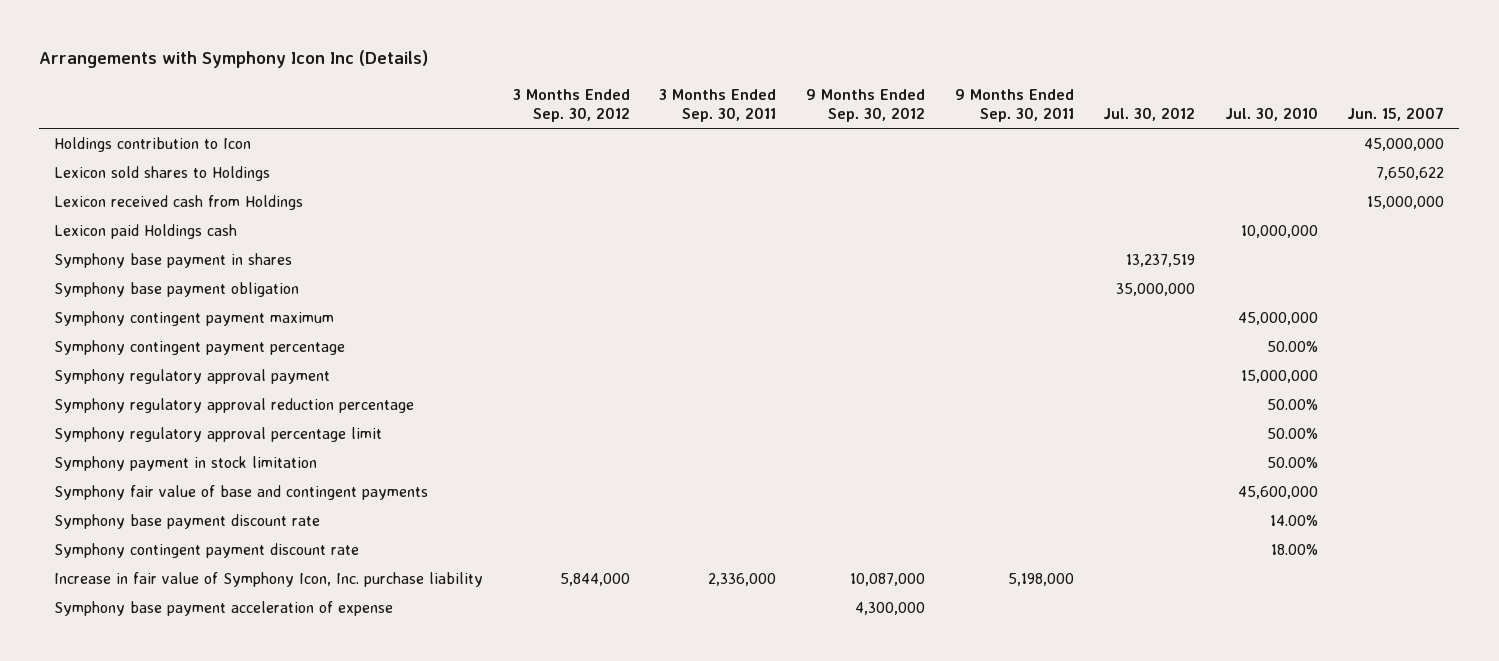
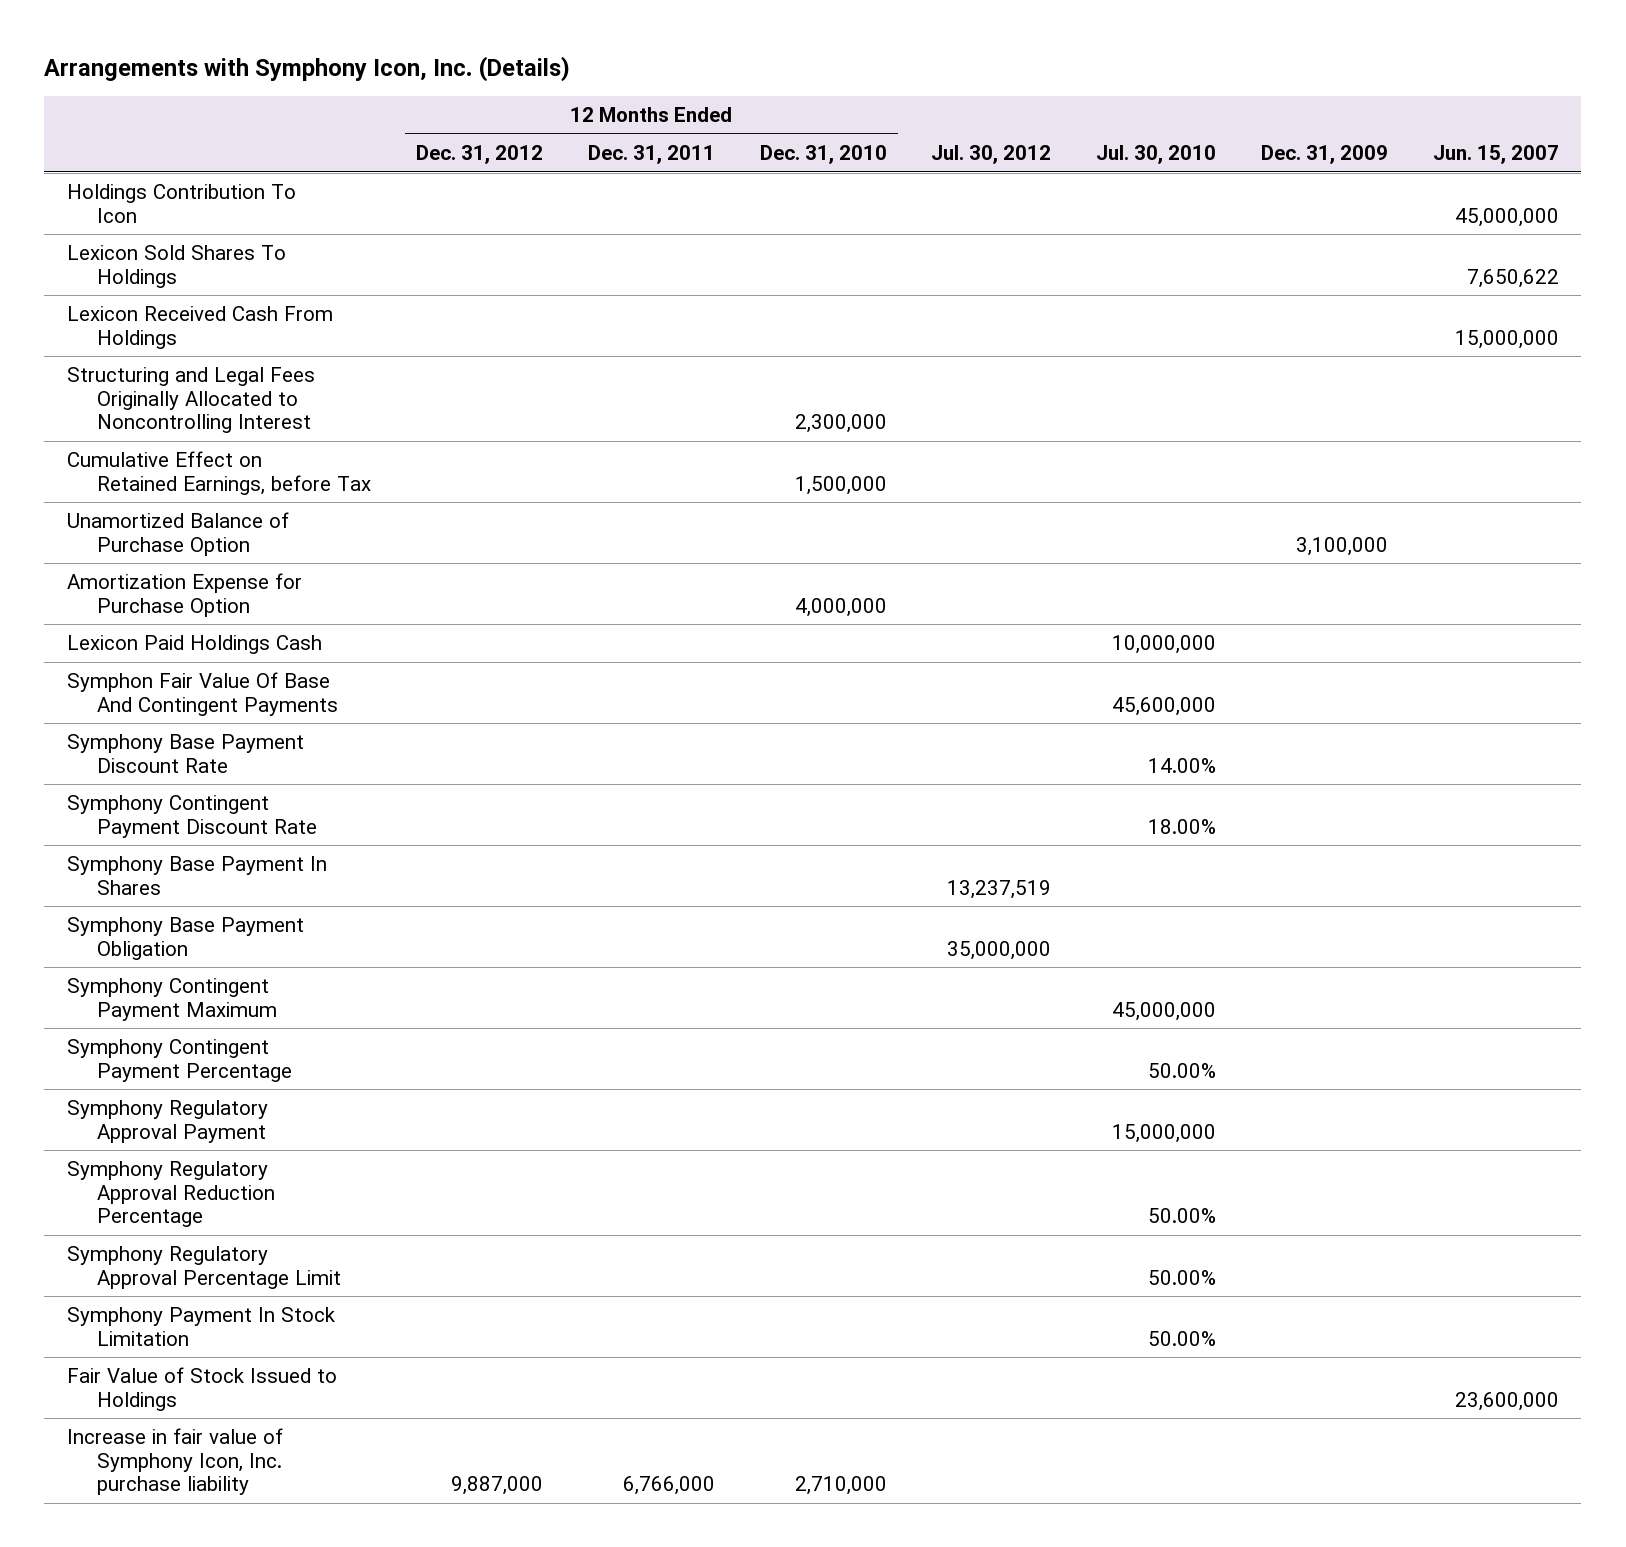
- Arrangements with Symphony Icon Inc (Details)
+ Arrangements with Symphony Icon, Inc. (Details)
- | 3 Months Ended Sep. 30, 2012 | 3 Months Ended Sep. 30, 2011 | 9 Months Ended Sep. 30, 2012 | 9 Months Ended Sep. 30, 2011 | Jul. 30, 2012 | Jul. 30, 2010 | Jun. 15, 2007
+ | 12 Months Ended Dec. 31, 2012 | 12 Months Ended Dec. 31, 2011 | 12 Months Ended Dec. 31, 2010 | Jul. 30, 2012 | Jul. 30, 2010 | Dec. 31, 2009 | Jun. 15, 2007
- Holdings contribution to Icon | | | | | | | 45,000,000
- Lexicon sold shares to Holdings | | | | | | | 7,650,622
- Lexicon received cash from Holdings | | | | | | | 15,000,000
- Lexicon paid Holdings cash | | | | | | 10,000,000 |
- Symphony base payment in shares | | | | | 13,237,519 | |
- Symphony base payment obligation | | | | | 35,000,000 | |
- Symphony contingent payment maximum | | | | | | 45,000,000 |
- Symphony contingent payment percentage | | | | | | 50.00% |
- Symphony regulatory approval payment | | | | | | 15,000,000 |
- Symphony regulatory approval reduction percentage | | | | | | 50.00% |
- Symphony regulatory approval percentage limit | | | | | | 50.00% |
- Symphony payment in stock limitation | | | | | | 50.00% |
- Symphony fair value of base and contingent payments | | | | | | 45,600,000 |
- Symphony base payment discount rate | | | | | | 14.00% |
- Symphony contingent payment discount rate | | | | | | 18.00% |
+ Holdings Contribution To Icon | | | | | | | 45,000,000
+ Lexicon Sold Shares To Holdings | | | | | | | 7,650,622
+ Lexicon Received Cash From Holdings | | | | | | | 15,000,000
+ Structuring and Legal Fees Originally Allocated to Noncontrolling Interest | | | 2,300,000 | | | |
+ Cumulative Effect on Retained Earnings, before Tax | | | 1,500,000 | | | |
+ Unamortized Balance of Purchase Option | | | | | | 3,100,000 |
+ Amortization Expense for Purchase Option | | | 4,000,000 | | | |
+ Lexicon Paid Holdings Cash | | | | | 10,000,000 | |
+ Symphon Fair Value Of Base And Contingent Payments | | | | | 45,600,000 | |
+ Symphony Base Payment Discount Rate | | | | | 14.00% | |
+ Symphony Contingent Payment Discount Rate | | | | | 18.00% | |
+ Symphony Base Payment In Shares | | | | 13,237,519 | | |
+ Symphony Base Payment Obligation | | | | 35,000,000 | | |
+ Symphony Contingent Payment Maximum | | | | | 45,000,000 | |
+ Symphony Contingent Payment Percentage | | | | | 50.00% | |
+ Symphony Regulatory Approval Payment | | | | | 15,000,000 | |
+ Symphony Regulatory Approval Reduction Percentage | | | | | 50.00% | |
+ Symphony Regulatory Approval Percentage Limit | | | | | 50.00% | |
+ Symphony Payment In Stock Limitation | | | | | 50.00% | |
+ Fair Value of Stock Issued to Holdings | | | | | | | 23,600,000
- Symphony base payment acceleration of expense | | | 4,300,000 | | | |

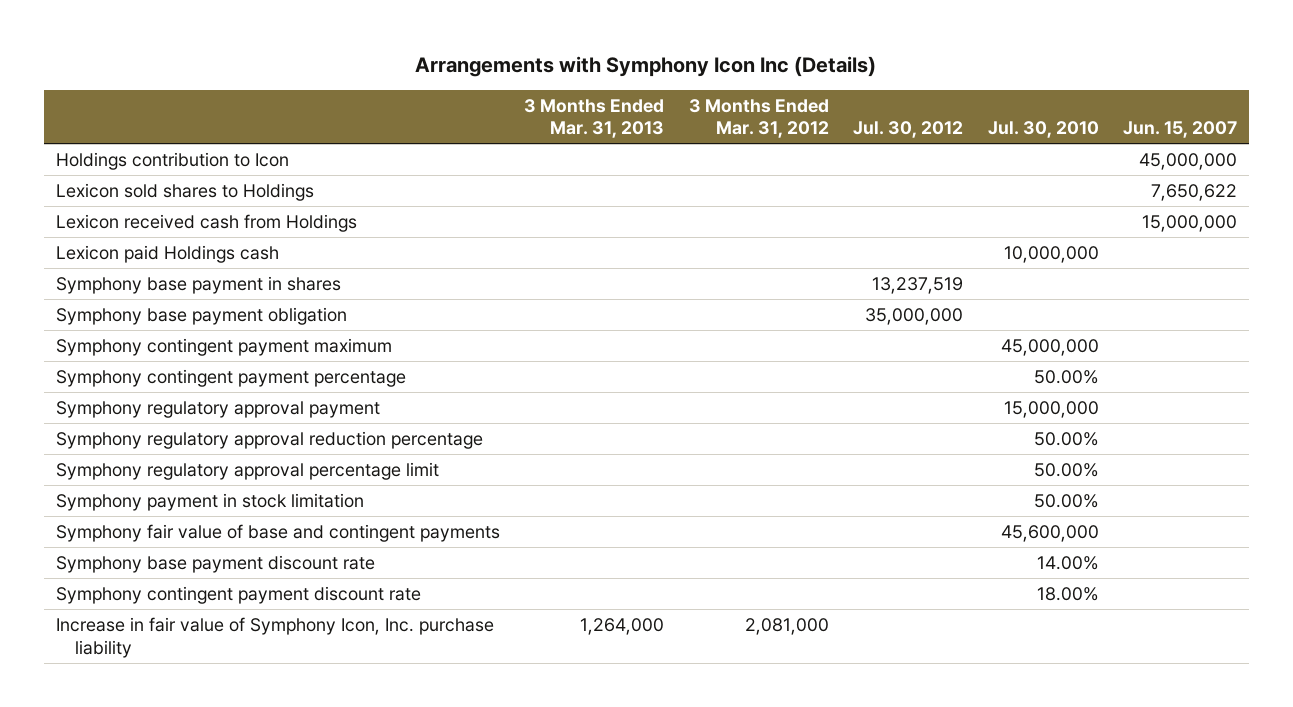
- Arrangements with Symphony Icon, Inc. (Details)
+ Arrangements with Symphony Icon Inc (Details)
- | 12 Months Ended Dec. 31, 2012 | 12 Months Ended Dec. 31, 2011 | 12 Months Ended Dec. 31, 2010 | Jul. 30, 2012 | Jul. 30, 2010 | Dec. 31, 2009 | Jun. 15, 2007
+ | 3 Months Ended Mar. 31, 2013 | 3 Months Ended Mar. 31, 2012 | Jul. 30, 2012 | Jul. 30, 2010 | Jun. 15, 2007
- Holdings Contribution To Icon | | | | | | | 45,000,000
- Lexicon Sold Shares To Holdings | | | | | | | 7,650,622
- Lexicon Received Cash From Holdings | | | | | | | 15,000,000
- Structuring and Legal Fees Originally Allocated to Noncontrolling Interest | | | 2,300,000 | | | |
- Cumulative Effect on Retained Earnings, before Tax | | | 1,500,000 | | | |
- Unamortized Balance of Purchase Option | | | | | | 3,100,000 |
- Amortization Expense for Purchase Option | | | 4,000,000 | | | |
- Lexicon Paid Holdings Cash | | | | | 10,000,000 | |
- Symphon Fair Value Of Base And Contingent Payments | | | | | 45,600,000 | |
- Symphony Base Payment Discount Rate | | | | | 14.00% | |
- Symphony Contingent Payment Discount Rate | | | | | 18.00% | |
- Symphony Base Payment In Shares | | | | 13,237,519 | | |
- Symphony Base Payment Obligation | | | | 35,000,000 | | |
- Symphony Contingent Payment Maximum | | | | | 45,000,000 | |
- Symphony Contingent Payment Percentage | | | | | 50.00% | |
- Symphony Regulatory Approval Payment | | | | | 15,000,000 | |
- Symphony Regulatory Approval Reduction Percentage | | | | | 50.00% | |
- Symphony Regulatory Approval Percentage Limit | | | | | 50.00% | |
- Symphony Payment In Stock Limitation | | | | | 50.00% | |
- Fair Value of Stock Issued to Holdings | | | | | | | 23,600,000
+ Holdings contribution to Icon | | | | | 45,000,000
+ Lexicon sold shares to Holdings | | | | | 7,650,622
+ Lexicon received cash from Holdings | | | | | 15,000,000
+ Lexicon paid Holdings cash | | | | 10,000,000 |
+ Symphony base payment in shares | | | 13,237,519 | |
+ Symphony base payment obligation | | | 35,000,000 | |
+ Symphony contingent payment maximum | | | | 45,000,000 |
+ Symphony contingent payment percentage | | | | 50.00% |
+ Symphony regulatory approval payment | | | | 15,000,000 |
+ Symphony regulatory approval reduction percentage | | | | 50.00% |
+ Symphony regulatory approval percentage limit | | | | 50.00% |
+ Symphony payment in stock limitation | | | | 50.00% |
+ Symphony fair value of base and contingent payments | | | | 45,600,000 |
+ Symphony base payment discount rate | | | | 14.00% |
+ Symphony contingent payment discount rate | | | | 18.00% |

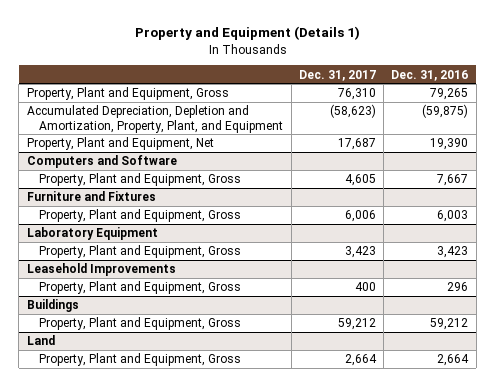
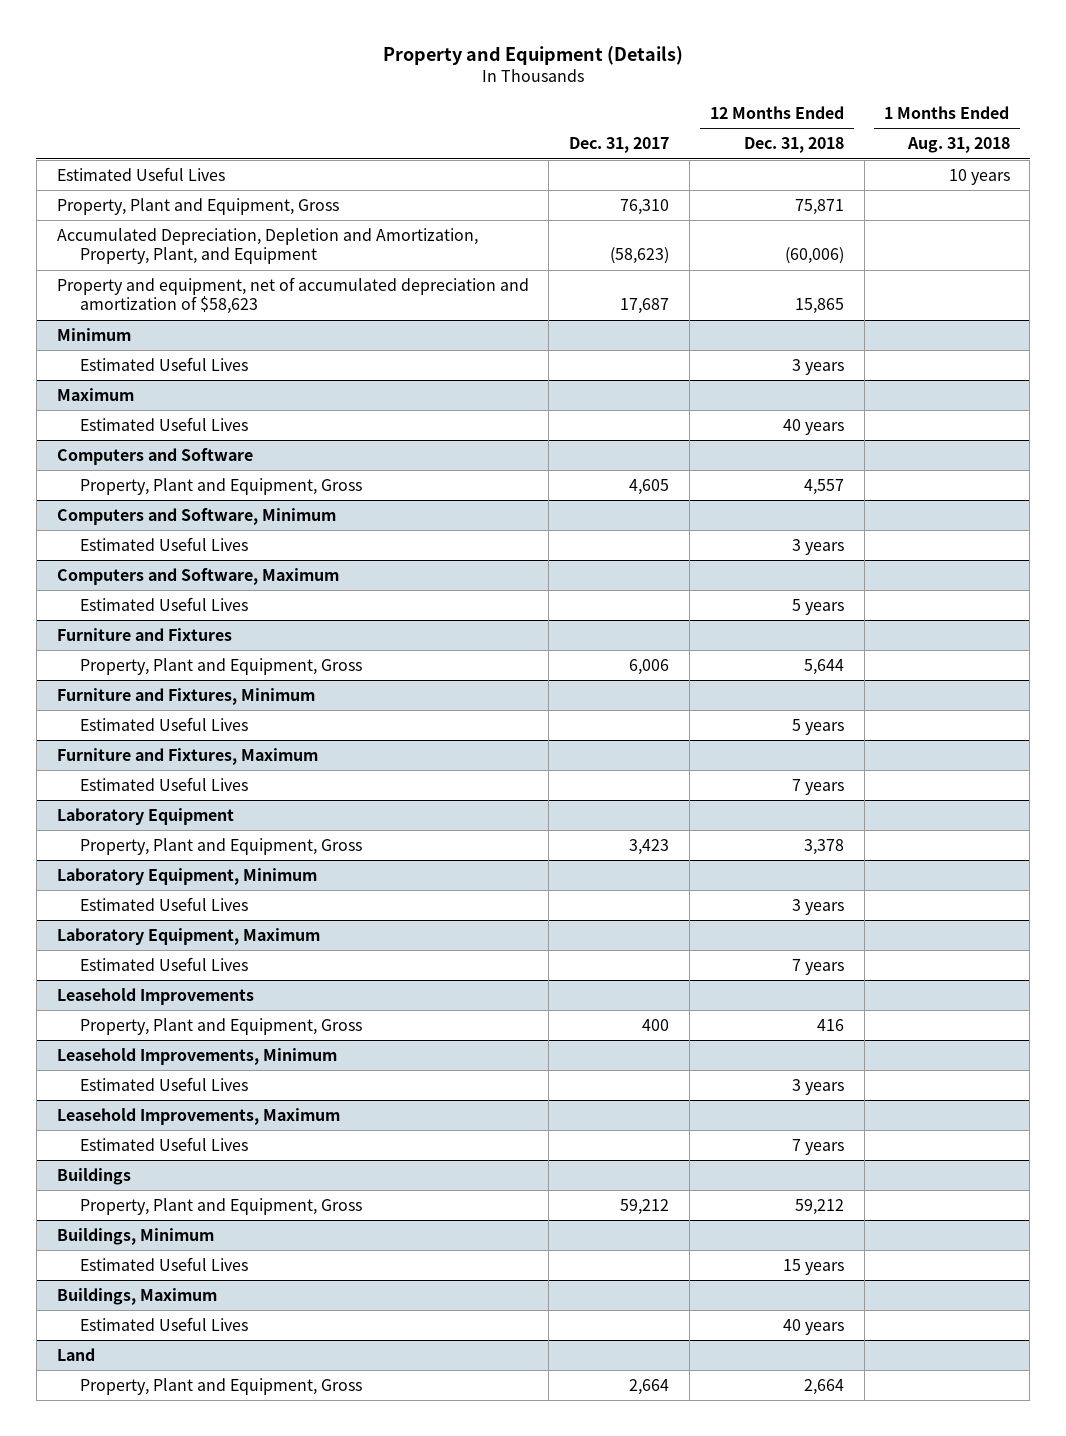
- Property and Equipment (Details 1)
+ Property and Equipment (Details)
- | Dec. 31, 2017 | Dec. 31, 2016
+ | Dec. 31, 2017 | 12 Months Ended Dec. 31, 2018 | 1 Months Ended Aug. 31, 2018
+ Estimated Useful Lives | | | 10 years
- Property, Plant and Equipment, Net | 17,687 | 19,390
+ Property and equipment, net of accumulated depreciation and amortization of $58,623 | 17,687 | 15,865 |
+ Minimum
+ Estimated Useful Lives | | 3 years |
+ Maximum
+ Estimated Useful Lives | | 40 years |
+ Computers and Software, Minimum
+ Estimated Useful Lives | | 3 years |
+ Computers and Software, Maximum
+ Estimated Useful Lives | | 5 years |
+ Furniture and Fixtures, Minimum
+ Estimated Useful Lives | | 5 years |
+ Furniture and Fixtures, Maximum
+ Estimated Useful Lives | | 7 years |
+ Laboratory Equipment, Minimum
+ Estimated Useful Lives | | 3 years |
+ Laboratory Equipment, Maximum
+ Estimated Useful Lives | | 7 years |
+ Leasehold Improvements, Minimum
+ Estimated Useful Lives | | 3 years |
+ Leasehold Improvements, Maximum
+ Estimated Useful Lives | | 7 years |
+ Buildings, Minimum
+ Estimated Useful Lives | | 15 years |
+ Buildings, Maximum
+ Estimated Useful Lives | | 40 years |

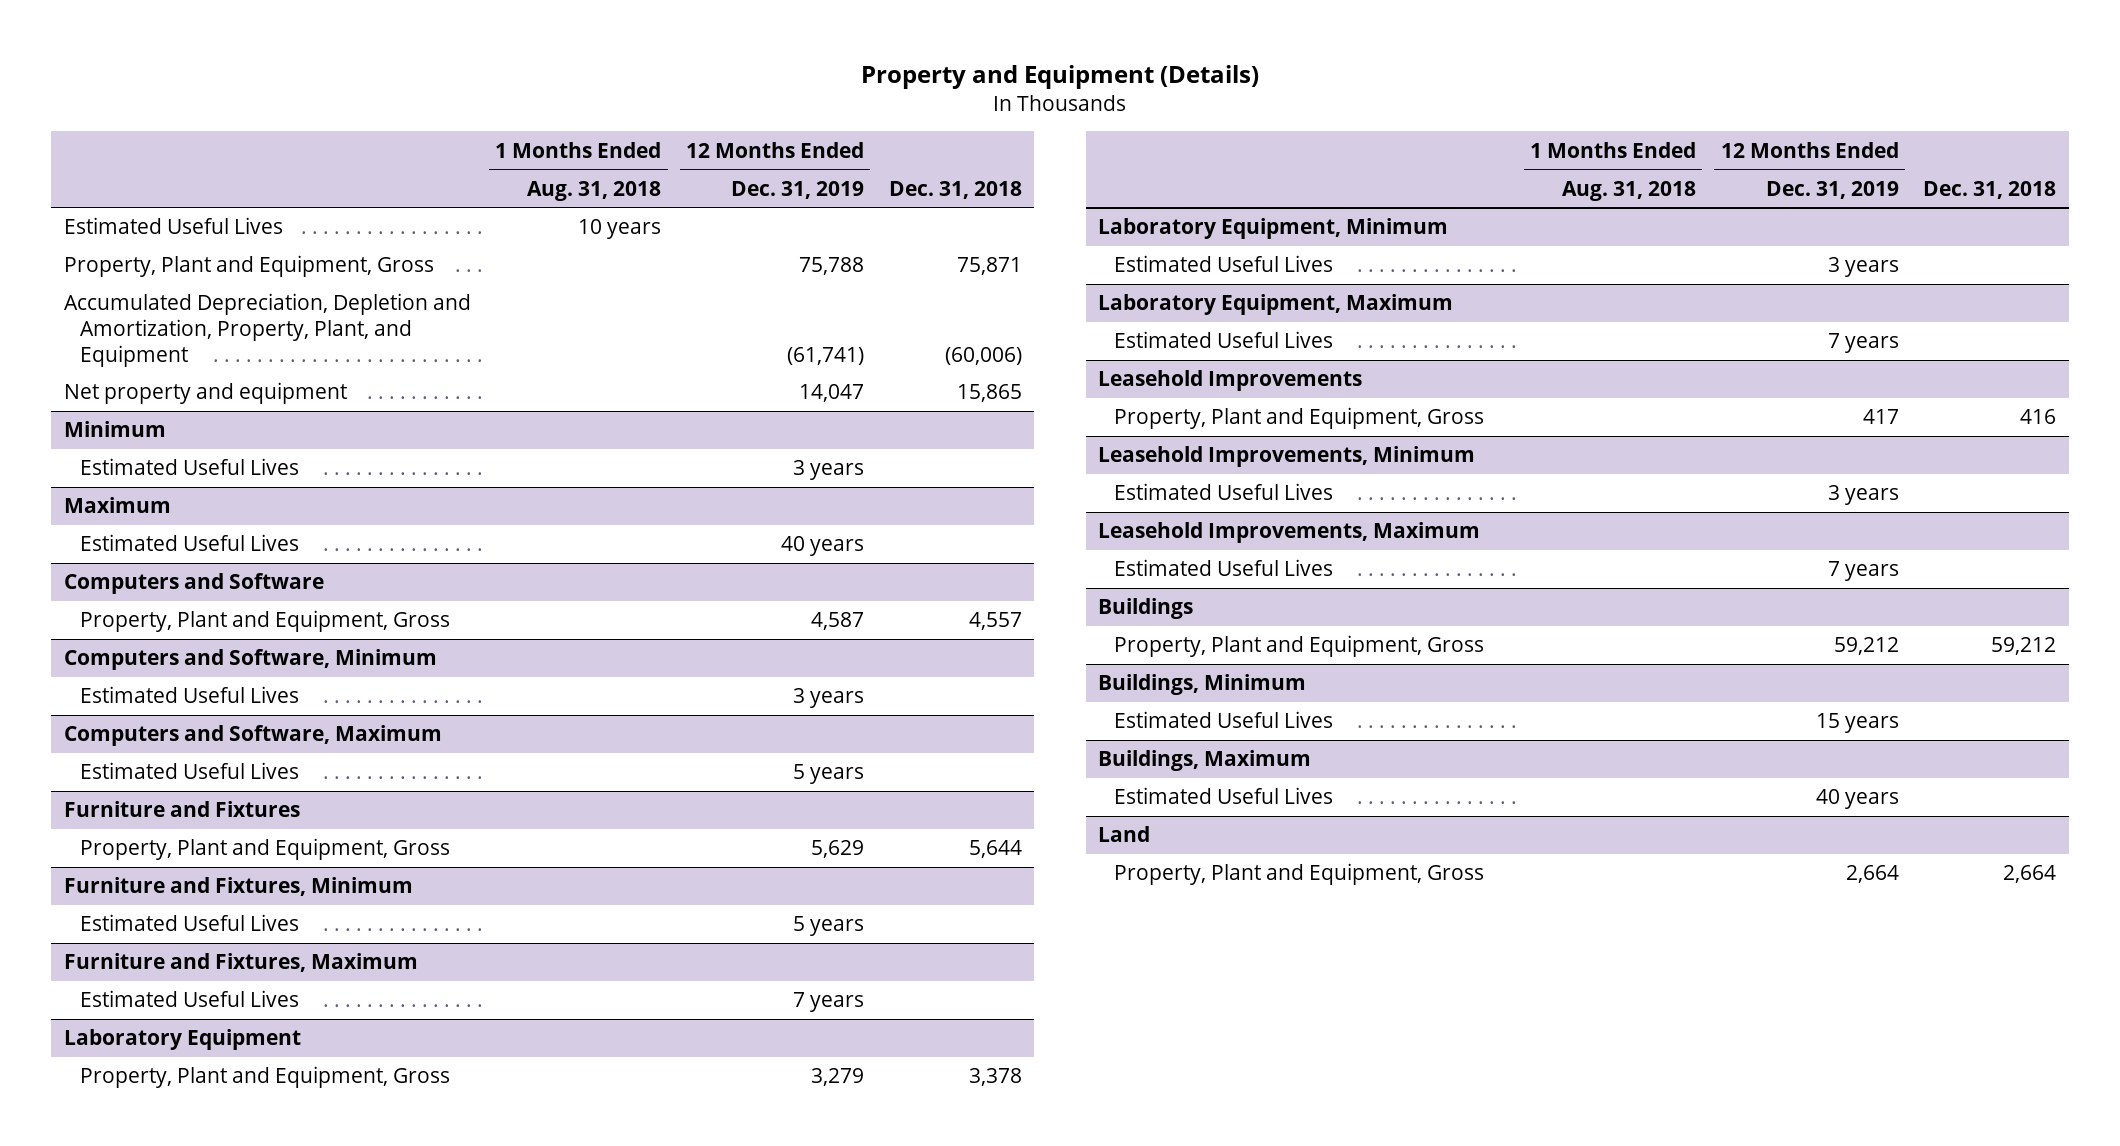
- | Dec. 31, 2017 | 12 Months Ended Dec. 31, 2018 | 1 Months Ended Aug. 31, 2018
+ | 1 Months Ended Aug. 31, 2018 | 12 Months Ended Dec. 31, 2019 | Dec. 31, 2018
- Property and equipment, net of accumulated depreciation and amortization of $58,623 | 17,687 | 15,865 |
+ Net property and equipment | | 14,047 | 15,865

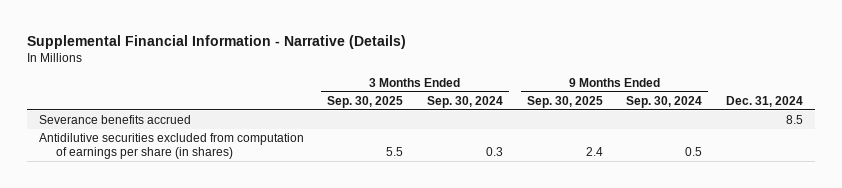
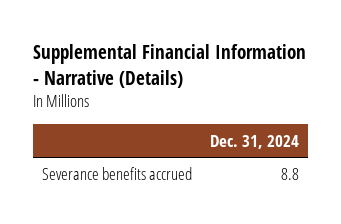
- | 3 Months Ended Sep. 30, 2025 | 3 Months Ended Sep. 30, 2024 | 9 Months Ended Sep. 30, 2025 | 9 Months Ended Sep. 30, 2024 | Dec. 31, 2024
+ | Dec. 31, 2024
- Severance benefits accrued | | | | | 8.5
- Antidilutive securities excluded from computation of earnings per share (in shares) | 5.5 | 0.3 | 2.4 | 0.5 |
+ Severance benefits accrued | 8.8

